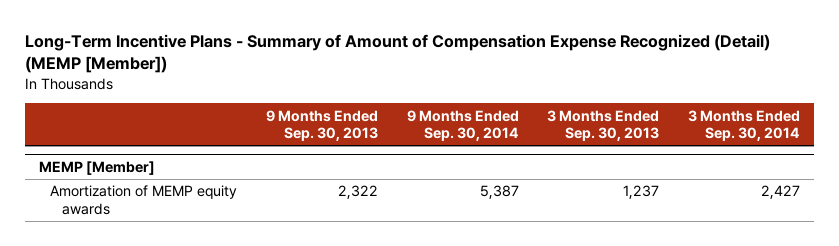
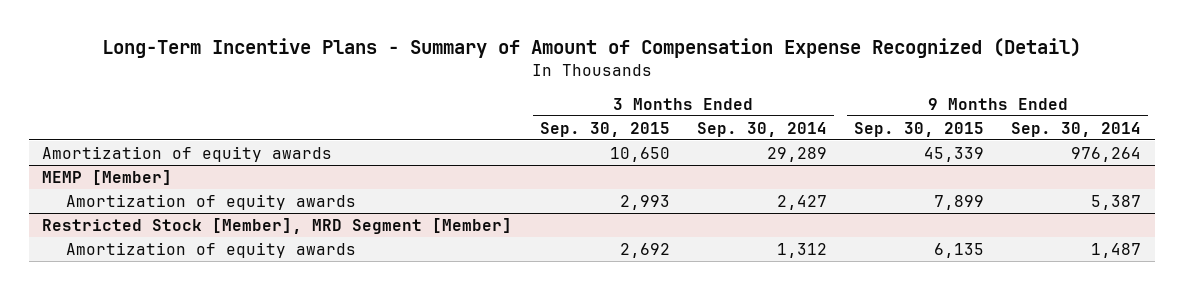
- Long-Term Incentive Plans - Summary of Amount of Compensation Expense Recognized (Detail) (MEMP [Member])
+ Long-Term Incentive Plans - Summary of Amount of Compensation Expense Recognized (Detail)
- | 9 Months Ended Sep. 30, 2013 | 9 Months Ended Sep. 30, 2014 | 3 Months Ended Sep. 30, 2013 | 3 Months Ended Sep. 30, 2014
+ | 3 Months Ended Sep. 30, 2015 | 3 Months Ended Sep. 30, 2014 | 9 Months Ended Sep. 30, 2015 | 9 Months Ended Sep. 30, 2014
+ Amortization of equity awards | 10,650 | 29,289 | 45,339 | 976,264
@ MEMP [Member]
- Amortization of MEMP equity awards | 2,322 | 5,387 | 1,237 | 2,427
+ Amortization of equity awards | 2,993 | 2,427 | 7,899 | 5,387
+ Restricted Stock [Member], MRD Segment [Member]
+ Amortization of equity awards | 2,692 | 1,312 | 6,135 | 1,487

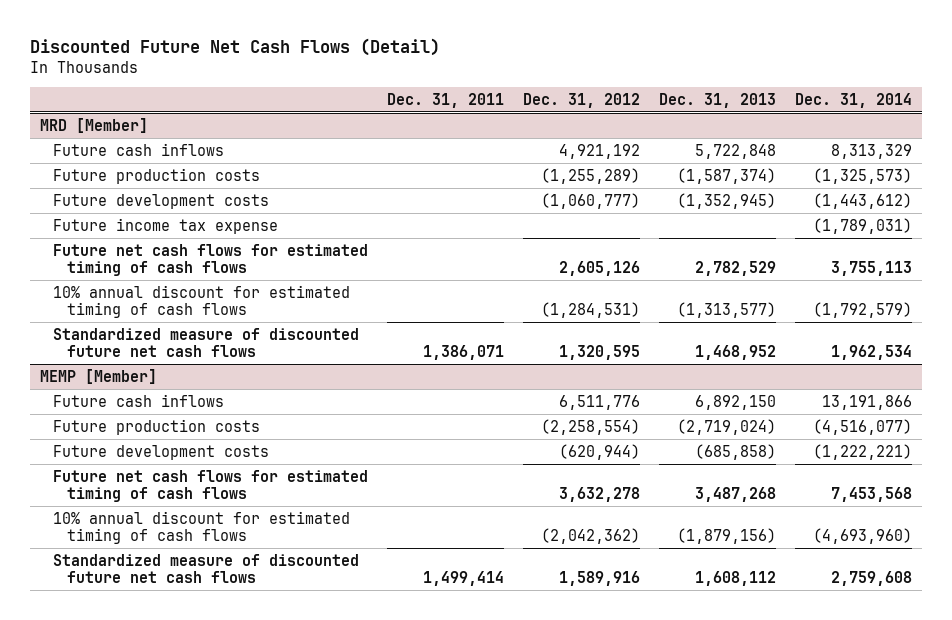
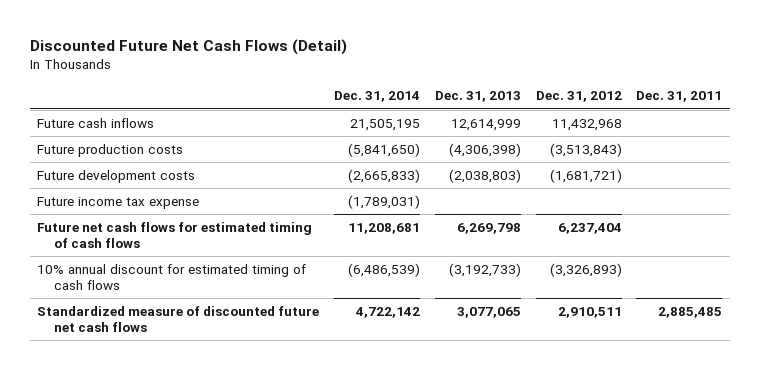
- | Dec. 31, 2011 | Dec. 31, 2012 | Dec. 31, 2013 | Dec. 31, 2014
+ | Dec. 31, 2014 | Dec. 31, 2013 | Dec. 31, 2012 | Dec. 31, 2011
- MRD [Member]
- Future cash inflows | | 4,921,192 | 5,722,848 | 8,313,329
- Future production costs | | (1,255,289) | (1,587,374) | (1,325,573)
- Future development costs | | (1,060,777) | (1,352,945) | (1,443,612)
+ Future cash inflows | 21,505,195 | 12,614,999 | 11,432,968 |
+ Future production costs | (5,841,650) | (4,306,398) | (3,513,843) |
+ Future development costs | (2,665,833) | (2,038,803) | (1,681,721) |
- Future net cash flows for estimated timing of cash flows | | 2,605,126 | 2,782,529 | 3,755,113
- 10% annual discount for estimated timing of cash flows | | (1,284,531) | (1,313,577) | (1,792,579)
- Standardized measure of discounted future net cash flows | 1,386,071 | 1,320,595 | 1,468,952 | 1,962,534
- MEMP [Member]
- Future cash inflows | | 6,511,776 | 6,892,150 | 13,191,866
- Future production costs | | (2,258,554) | (2,719,024) | (4,516,077)
- Future development costs | | (620,944) | (685,858) | (1,222,221)
- Future net cash flows for estimated timing of cash flows | | 3,632,278 | 3,487,268 | 7,453,568
- 10% annual discount for estimated timing of cash flows | | (2,042,362) | (1,879,156) | (4,693,960)
- Standardized measure of discounted future net cash flows | 1,499,414 | 1,589,916 | 1,608,112 | 2,759,608
+ Future net cash flows for estimated timing of cash flows | 11,208,681 | 6,269,798 | 6,237,404 |
+ 10% annual discount for estimated timing of cash flows | (6,486,539) | (3,192,733) | (3,326,893) |
+ Standardized measure of discounted future net cash flows | 4,722,142 | 3,077,065 | 2,910,511 | 2,885,485

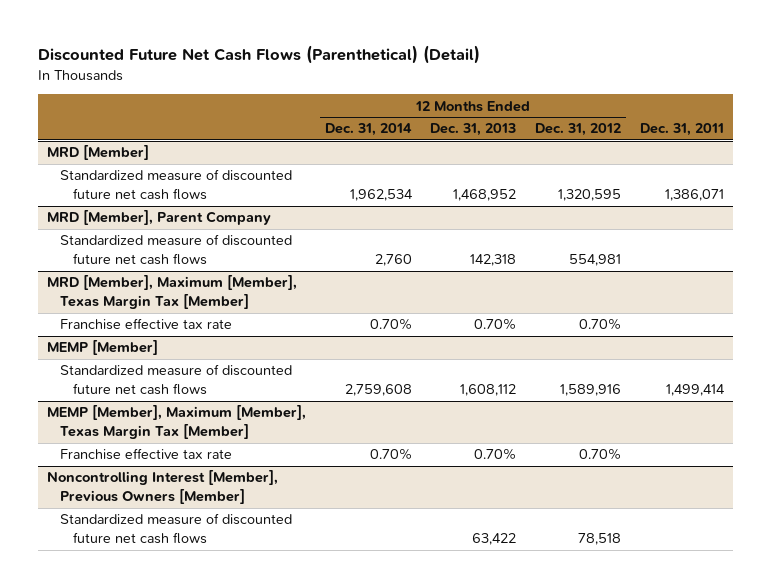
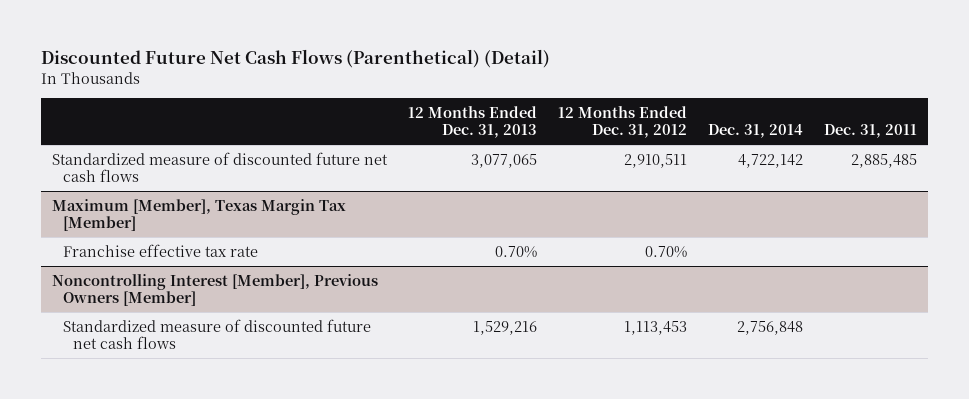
- | 12 Months Ended Dec. 31, 2014 | 12 Months Ended Dec. 31, 2013 | 12 Months Ended Dec. 31, 2012 | Dec. 31, 2011
+ | 12 Months Ended Dec. 31, 2013 | 12 Months Ended Dec. 31, 2012 | Dec. 31, 2014 | Dec. 31, 2011
- MRD [Member]
- Standardized measure of discounted future net cash flows | 1,962,534 | 1,468,952 | 1,320,595 | 1,386,071
- MRD [Member], Parent Company
- Standardized measure of discounted future net cash flows | 2,760 | 142,318 | 554,981 |
- MRD [Member], Maximum [Member], Texas Margin Tax [Member]
- Franchise effective tax rate | 0.70% | 0.70% | 0.70% |
- MEMP [Member]
- Standardized measure of discounted future net cash flows | 2,759,608 | 1,608,112 | 1,589,916 | 1,499,414
- MEMP [Member], Maximum [Member], Texas Margin Tax [Member]
+ Standardized measure of discounted future net cash flows | 3,077,065 | 2,910,511 | 4,722,142 | 2,885,485
+ Maximum [Member], Texas Margin Tax [Member]
@ Noncontrolling Interest [Member], Previous Owners [Member]
- Standardized measure of discounted future net cash flows | | 63,422 | 78,518 |
+ Standardized measure of discounted future net cash flows | 1,529,216 | 1,113,453 | 2,756,848 |

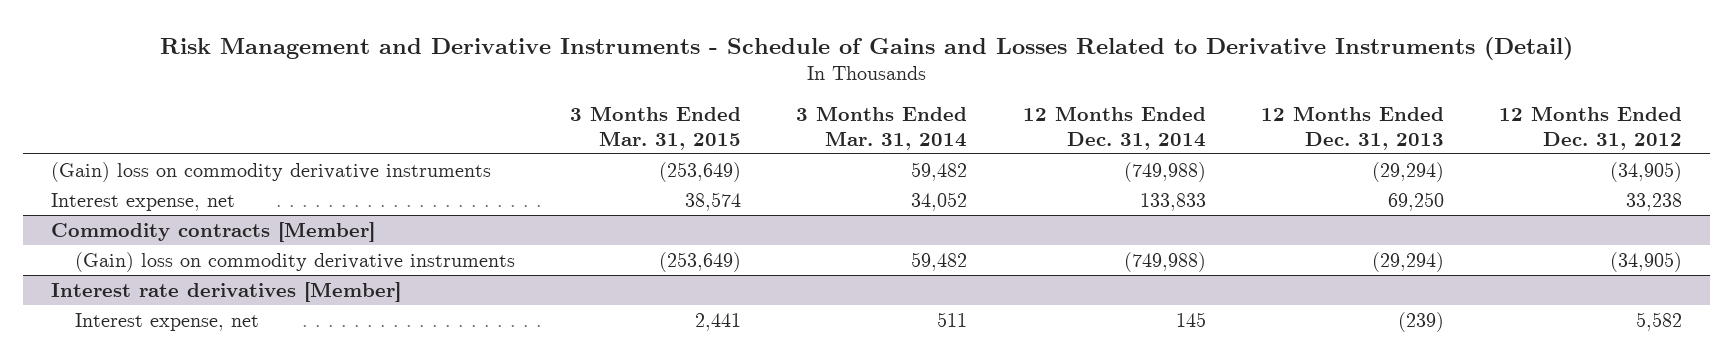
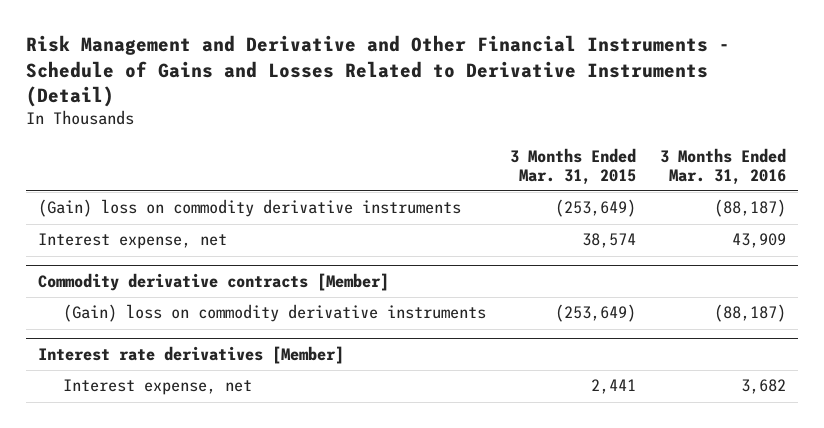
- Risk Management and Derivative Instruments - Schedule of Gains and Losses Related to Derivative Instruments (Detail)
+ Risk Management and Derivative and Other Financial Instruments - Schedule of Gains and Losses Related to Derivative Instruments (Detail)
- | 3 Months Ended Mar. 31, 2015 | 3 Months Ended Mar. 31, 2014 | 12 Months Ended Dec. 31, 2014 | 12 Months Ended Dec. 31, 2013 | 12 Months Ended Dec. 31, 2012
+ | 3 Months Ended Mar. 31, 2015 | 3 Months Ended Mar. 31, 2016
- Commodity contracts [Member]
+ Commodity derivative contracts [Member]

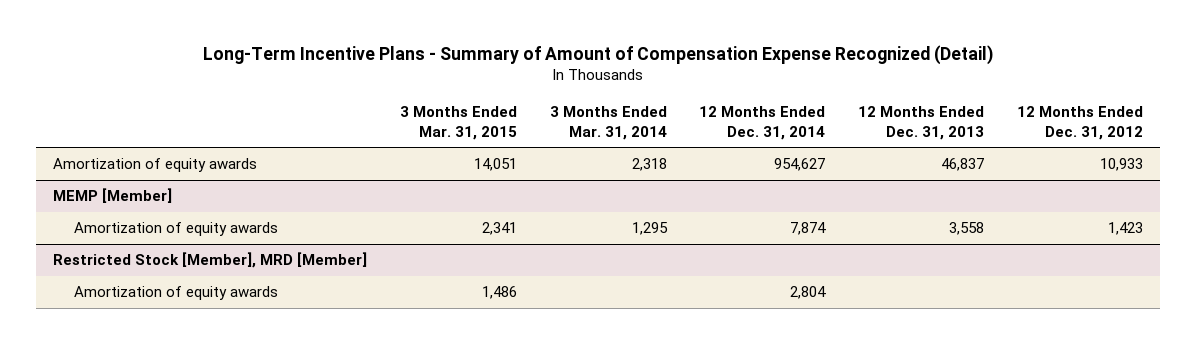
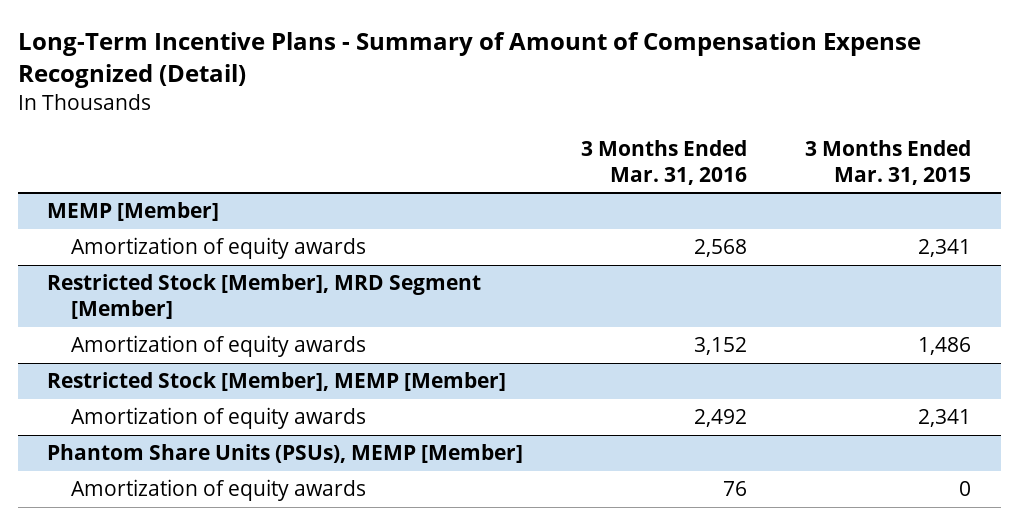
- | 3 Months Ended Mar. 31, 2015 | 3 Months Ended Mar. 31, 2014 | 12 Months Ended Dec. 31, 2014 | 12 Months Ended Dec. 31, 2013 | 12 Months Ended Dec. 31, 2012
+ | 3 Months Ended Mar. 31, 2016 | 3 Months Ended Mar. 31, 2015
- Amortization of equity awards | 14,051 | 2,318 | 954,627 | 46,837 | 10,933
- Restricted Stock [Member], MRD [Member]
+ Restricted Stock [Member], MRD Segment [Member]
+ Restricted Stock [Member], MEMP [Member]
+ Amortization of equity awards | 2,492 | 2,341
+ Phantom Share Units (PSUs), MEMP [Member]
+ Amortization of equity awards | 76 | 0

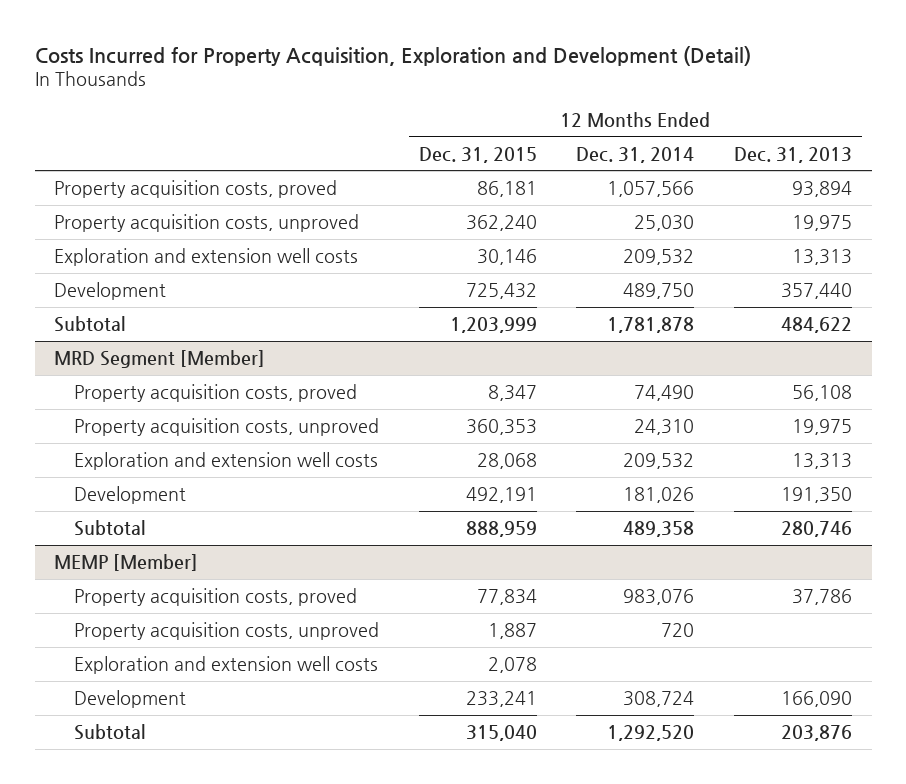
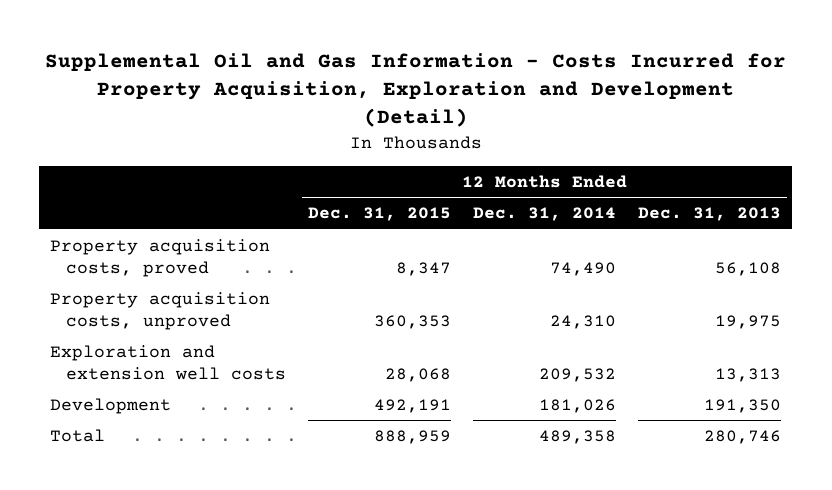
- Costs Incurred for Property Acquisition, Exploration and Development (Detail)
+ Supplemental Oil and Gas Information - Costs Incurred for Property Acquisition, Exploration and Development (Detail)
- Property acquisition costs, proved | 86,181 | 1,057,566 | 93,894
- Property acquisition costs, unproved | 362,240 | 25,030 | 19,975
- Exploration and extension well costs | 30,146 | 209,532 | 13,313
- Development | 725,432 | 489,750 | 357,440
- Subtotal | 1,203,999 | 1,781,878 | 484,622
- MRD Segment [Member]
- Subtotal | 888,959 | 489,358 | 280,746
- MEMP [Member]
- Property acquisition costs, proved | 77,834 | 983,076 | 37,786
- Property acquisition costs, unproved | 1,887 | 720 |
- Exploration and extension well costs | 2,078 | |
- Development | 233,241 | 308,724 | 166,090
- Subtotal | 315,040 | 1,292,520 | 203,876
+ Total | 888,959 | 489,358 | 280,746

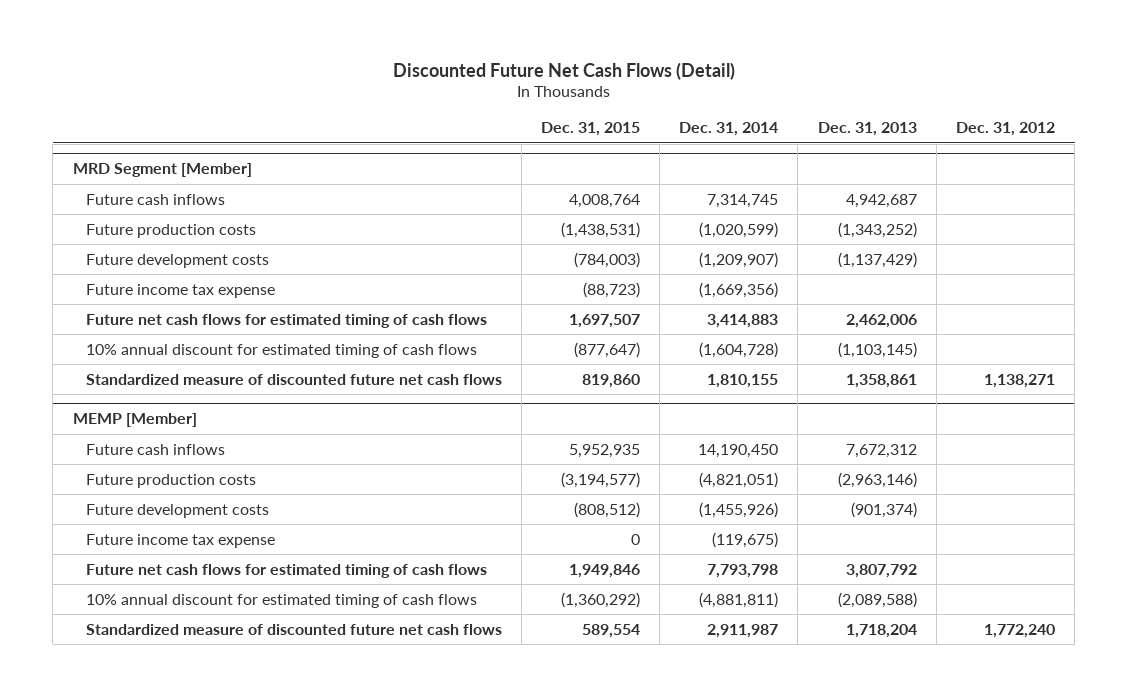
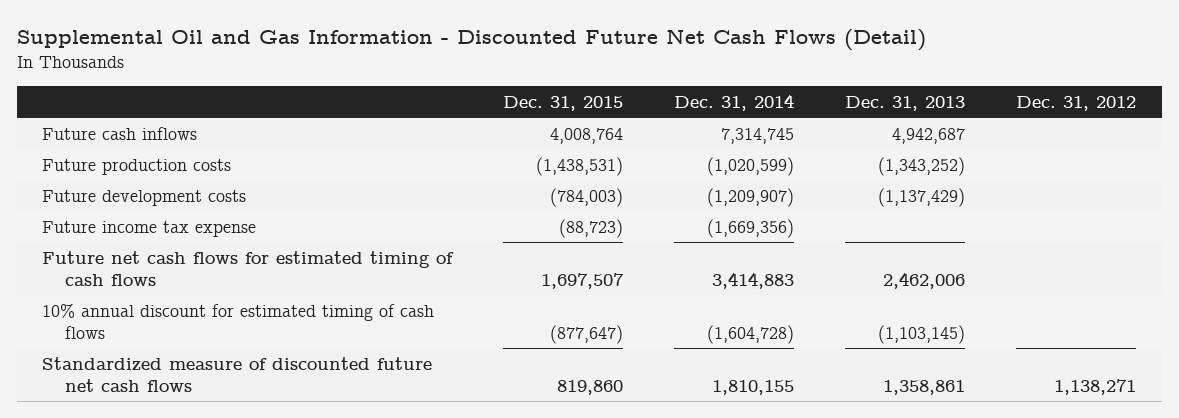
- Discounted Future Net Cash Flows (Detail)
+ Supplemental Oil and Gas Information - Discounted Future Net Cash Flows (Detail)
- MRD Segment [Member]
- MEMP [Member]
- Future cash inflows | 5,952,935 | 14,190,450 | 7,672,312 |
- Future production costs | (3,194,577) | (4,821,051) | (2,963,146) |
- Future development costs | (808,512) | (1,455,926) | (901,374) |
- Future income tax expense | 0 | (119,675) | |
- Future net cash flows for estimated timing of cash flows | 1,949,846 | 7,793,798 | 3,807,792 |
- 10% annual discount for estimated timing of cash flows | (1,360,292) | (4,881,811) | (2,089,588) |
- Standardized measure of discounted future net cash flows | 589,554 | 2,911,987 | 1,718,204 | 1,772,240

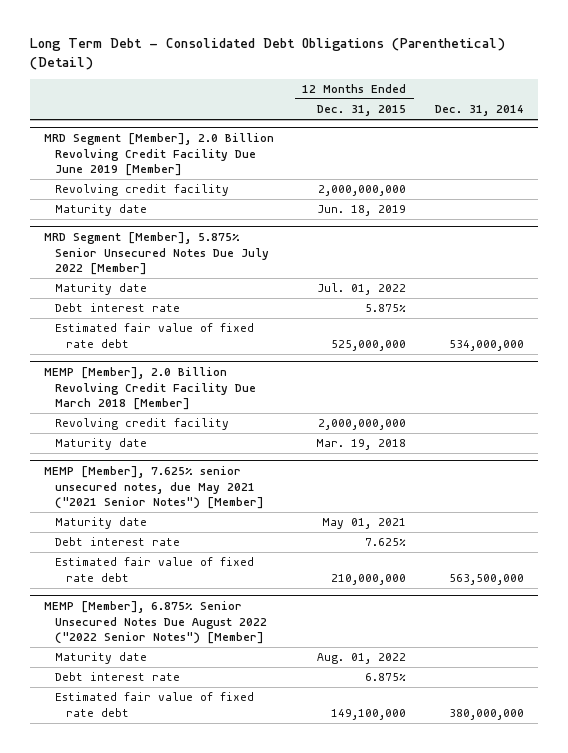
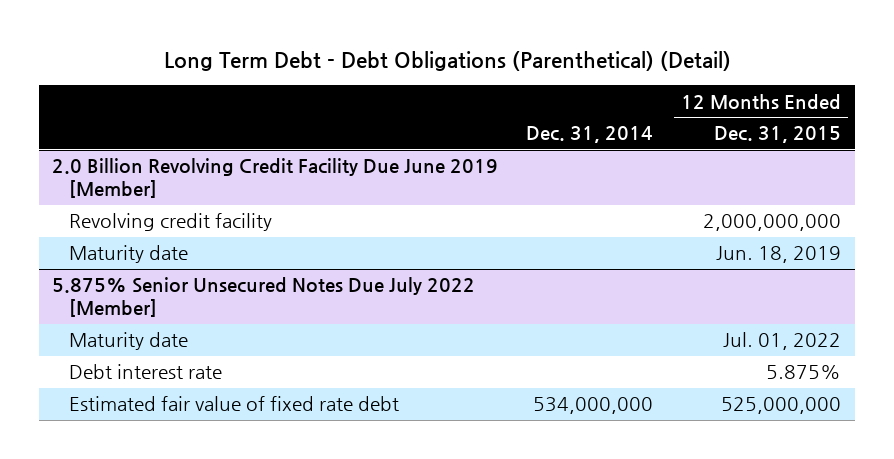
- Long Term Debt - Consolidated Debt Obligations (Parenthetical) (Detail)
+ Long Term Debt - Debt Obligations (Parenthetical) (Detail)
- | 12 Months Ended Dec. 31, 2015 | Dec. 31, 2014
+ | Dec. 31, 2014 | 12 Months Ended Dec. 31, 2015
- MRD Segment [Member], 2.0 Billion Revolving Credit Facility Due June 2019 [Member]
+ 2.0 Billion Revolving Credit Facility Due June 2019 [Member]
- MRD Segment [Member], 5.875% Senior Unsecured Notes Due July 2022 [Member]
+ 5.875% Senior Unsecured Notes Due July 2022 [Member]
- MEMP [Member], 2.0 Billion Revolving Credit Facility Due March 2018 [Member]
- Revolving credit facility | 2,000,000,000 |
- Maturity date | Mar. 19, 2018 |
- MEMP [Member], 7.625% senior unsecured notes, due May 2021 ("2021 Senior Notes") [Member]
- Maturity date | May 01, 2021 |
- Debt interest rate | 7.625% |
- Estimated fair value of fixed rate debt | 210,000,000 | 563,500,000
- MEMP [Member], 6.875% Senior Unsecured Notes Due August 2022 ("2022 Senior Notes") [Member]
- Maturity date | Aug. 01, 2022 |
- Debt interest rate | 6.875% |
- Estimated fair value of fixed rate debt | 149,100,000 | 380,000,000

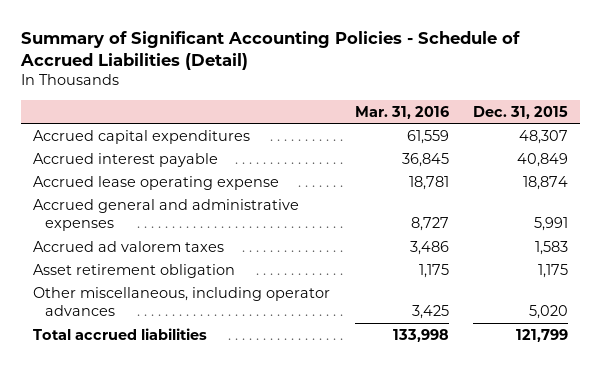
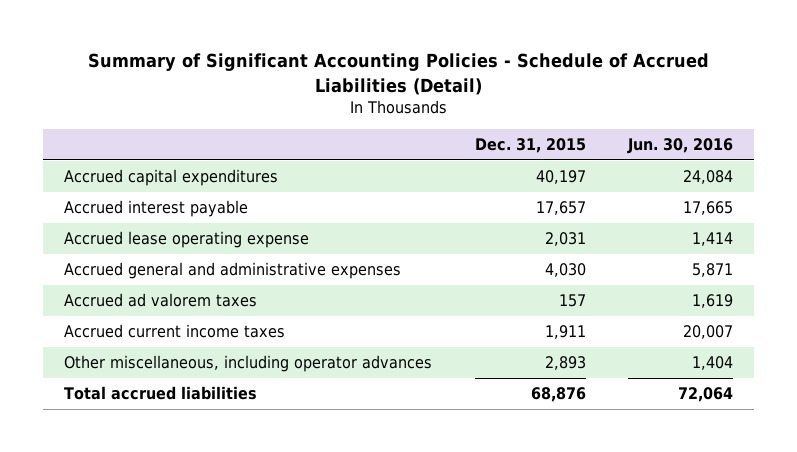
- | Mar. 31, 2016 | Dec. 31, 2015
+ | Dec. 31, 2015 | Jun. 30, 2016
- Accrued capital expenditures | 61,559 | 48,307
- Accrued interest payable | 36,845 | 40,849
- Accrued lease operating expense | 18,781 | 18,874
- Accrued general and administrative expenses | 8,727 | 5,991
- Accrued ad valorem taxes | 3,486 | 1,583
- Asset retirement obligation | 1,175 | 1,175
- Other miscellaneous, including operator advances | 3,425 | 5,020
- Total accrued liabilities | 133,998 | 121,799
+ Accrued capital expenditures | 40,197 | 24,084
+ Accrued interest payable | 17,657 | 17,665
+ Accrued lease operating expense | 2,031 | 1,414
+ Accrued general and administrative expenses | 4,030 | 5,871
+ Accrued ad valorem taxes | 157 | 1,619
+ Accrued current income taxes | 1,911 | 20,007
+ Other miscellaneous, including operator advances | 2,893 | 1,404
+ Total accrued liabilities | 68,876 | 72,064

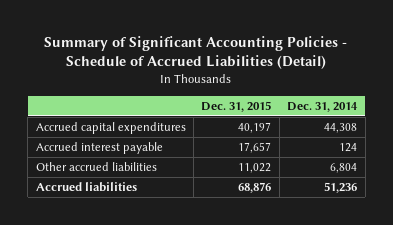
- | Dec. 31, 2015 | Jun. 30, 2016
+ | Dec. 31, 2015 | Dec. 31, 2014
- Accrued lease operating expense | 2,031 | 1,414
- Accrued general and administrative expenses | 4,030 | 5,871
- Accrued ad valorem taxes | 157 | 1,619
- Accrued current income taxes | 1,911 | 20,007
- Other miscellaneous, including operator advances | 2,893 | 1,404
- Total accrued liabilities | 68,876 | 72,064
+ Other accrued liabilities | 11,022 | 6,804
+ Accrued liabilities | 68,876 | 51,236

